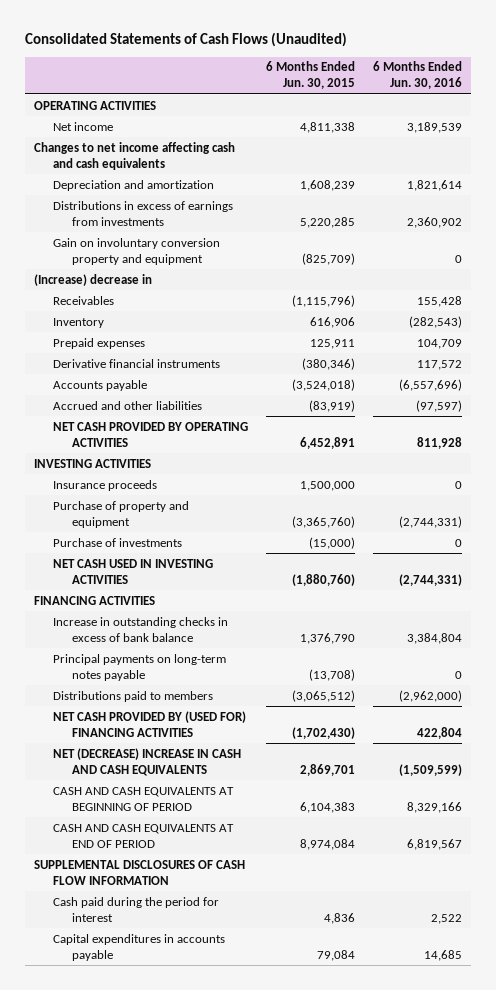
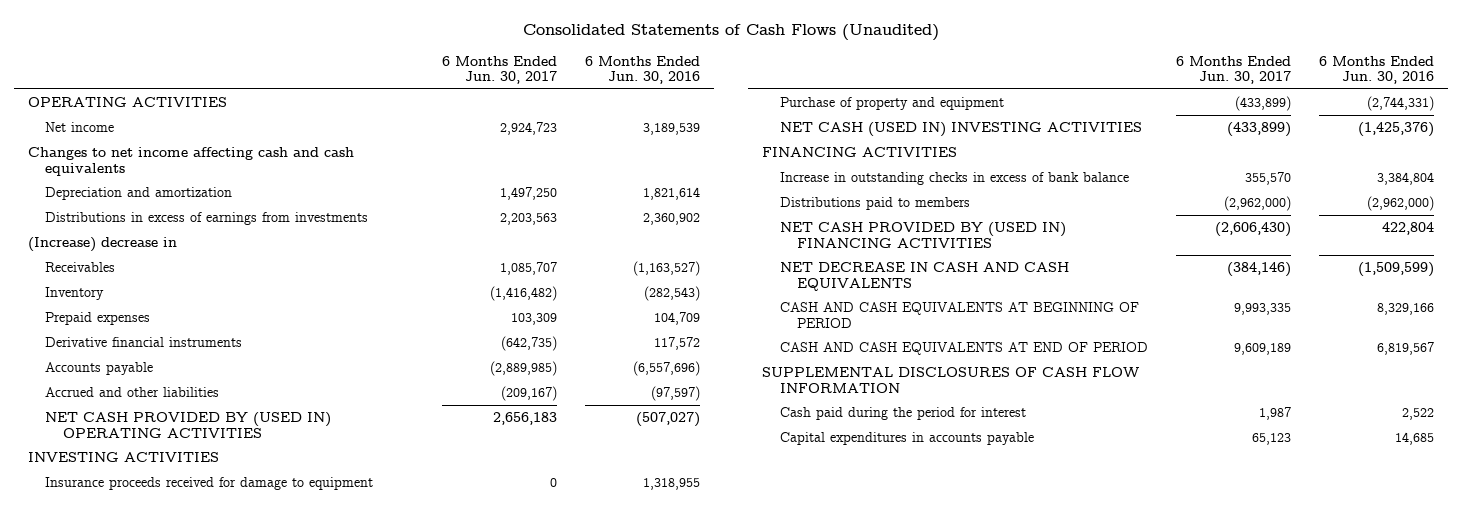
- | 6 Months Ended Jun. 30, 2015 | 6 Months Ended Jun. 30, 2016
+ | 6 Months Ended Jun. 30, 2017 | 6 Months Ended Jun. 30, 2016
- Gain on involuntary conversion property and equipment | (825,709) | 0
- Receivables | (1,115,796) | 155,428
+ Receivables | 1,085,707 | (1,163,527)
- NET CASH PROVIDED BY OPERATING ACTIVITIES | 6,452,891 | 811,928
+ NET CASH PROVIDED BY (USED IN) OPERATING ACTIVITIES | 2,656,183 | (507,027)
- Insurance proceeds | 1,500,000 | 0
+ Insurance proceeds received for damage to equipment | 0 | 1,318,955
- Purchase of investments | (15,000) | 0
- NET CASH USED IN INVESTING ACTIVITIES | (1,880,760) | (2,744,331)
+ NET CASH (USED IN) INVESTING ACTIVITIES | (433,899) | (1,425,376)
- Principal payments on long-term notes payable | (13,708) | 0
- NET CASH PROVIDED BY (USED FOR) FINANCING ACTIVITIES | (1,702,430) | 422,804
- NET (DECREASE) INCREASE IN CASH AND CASH EQUIVALENTS | 2,869,701 | (1,509,599)
+ NET CASH PROVIDED BY (USED IN) FINANCING ACTIVITIES | (2,606,430) | 422,804
+ NET DECREASE IN CASH AND CASH EQUIVALENTS | (384,146) | (1,509,599)

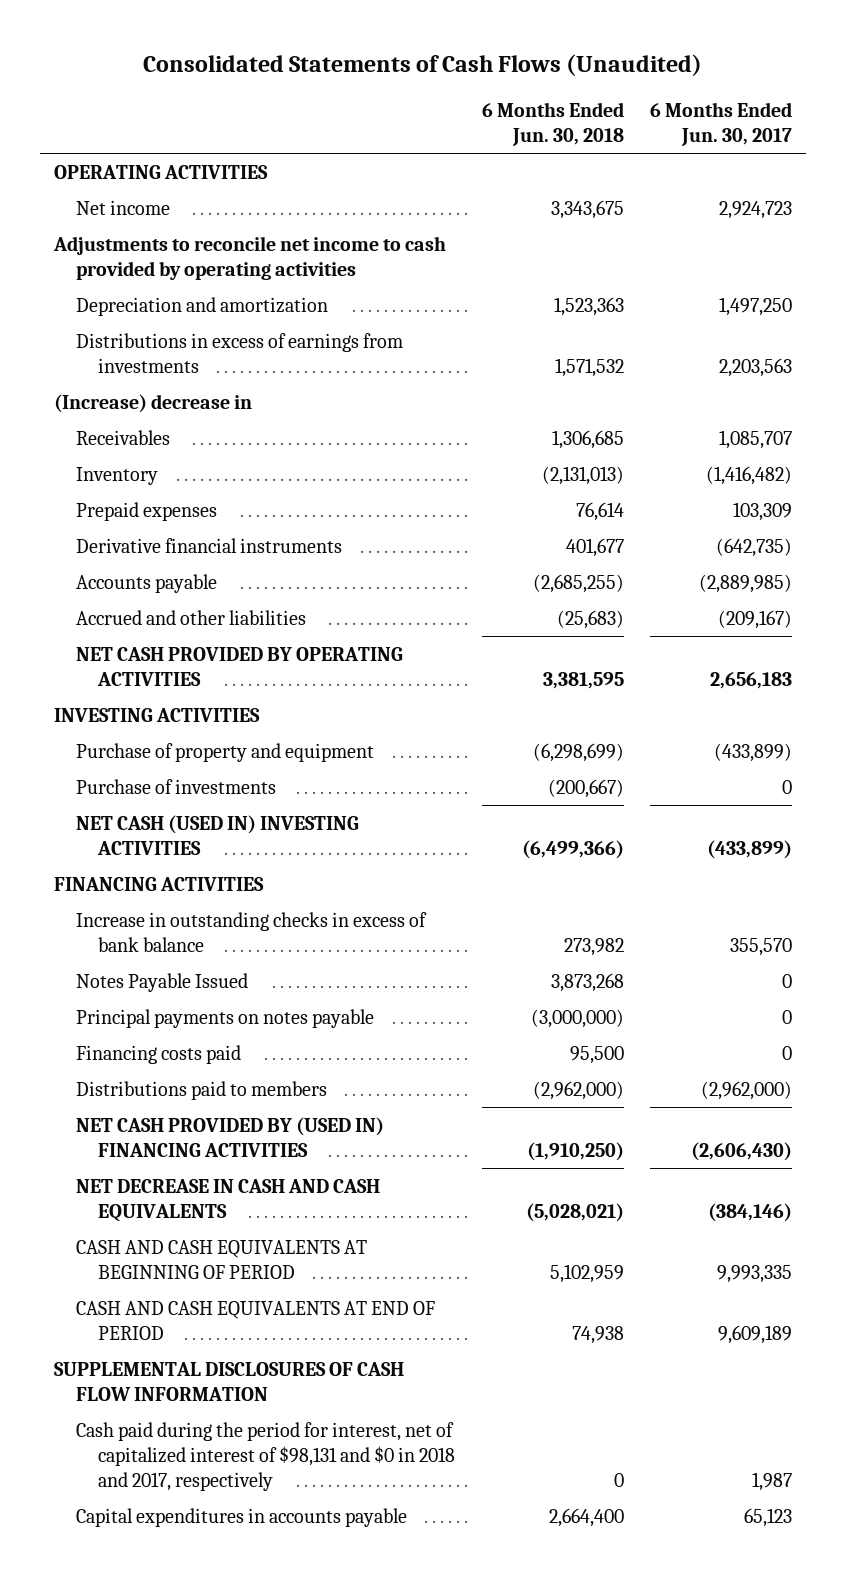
- | 6 Months Ended Jun. 30, 2017 | 6 Months Ended Jun. 30, 2016
+ | 6 Months Ended Jun. 30, 2018 | 6 Months Ended Jun. 30, 2017
- Changes to net income affecting cash and cash equivalents
+ Adjustments to reconcile net income to cash provided by operating activities
- NET CASH PROVIDED BY (USED IN) OPERATING ACTIVITIES | 2,656,183 | (507,027)
+ NET CASH PROVIDED BY OPERATING ACTIVITIES | 3,381,595 | 2,656,183
- Insurance proceeds received for damage to equipment | 0 | 1,318,955
+ Purchase of investments | (200,667) | 0
+ Notes Payable Issued | 3,873,268 | 0
+ Principal payments on notes payable | (3,000,000) | 0
+ Financing costs paid | 95,500 | 0
- Cash paid during the period for interest | 1,987 | 2,522
+ Cash paid during the period for interest, net of capitalized interest of $98,131 and $0 in 2018 and 2017, respectively | 0 | 1,987

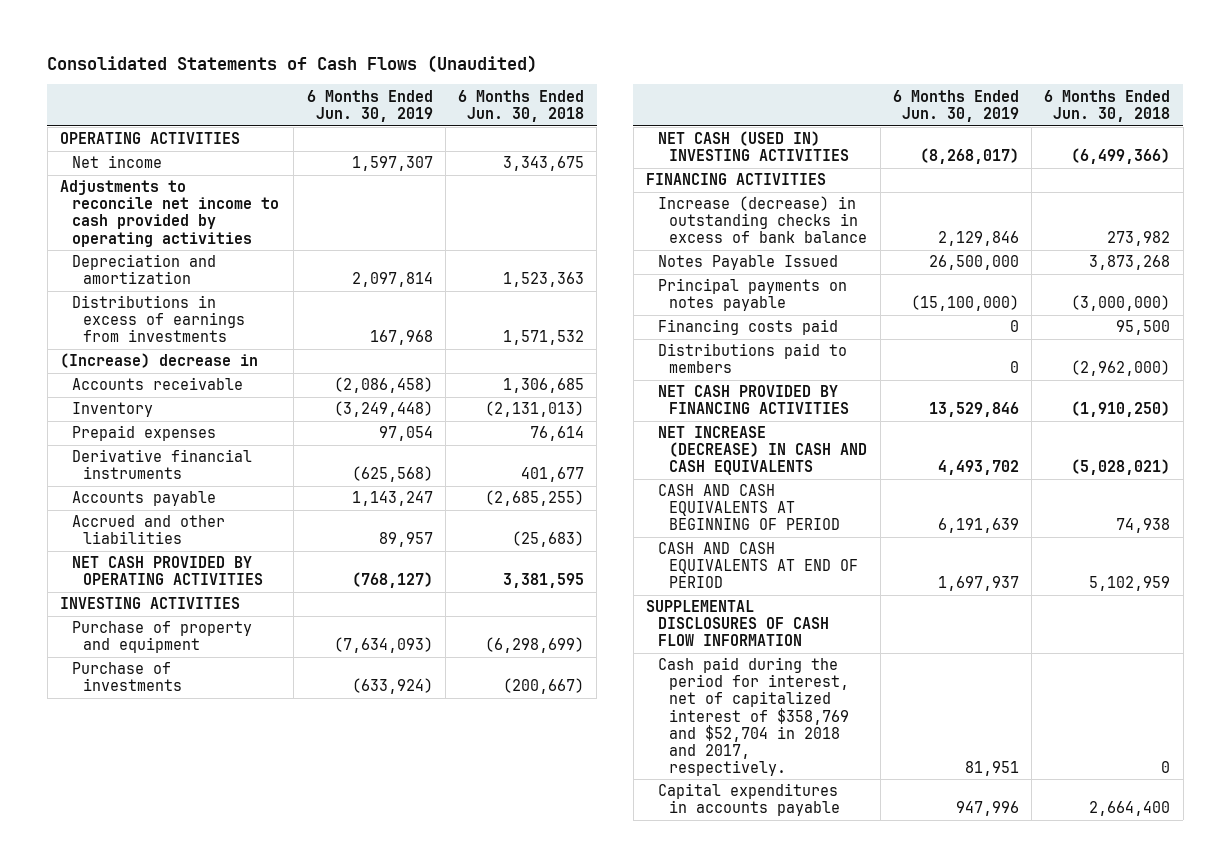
- | 6 Months Ended Jun. 30, 2018 | 6 Months Ended Jun. 30, 2017
+ | 6 Months Ended Jun. 30, 2019 | 6 Months Ended Jun. 30, 2018
- Receivables | 1,306,685 | 1,085,707
+ Accounts receivable | (2,086,458) | 1,306,685
- Increase in outstanding checks in excess of bank balance | 273,982 | 355,570
+ Increase (decrease) in outstanding checks in excess of bank balance | 2,129,846 | 273,982
- NET CASH PROVIDED BY (USED IN) FINANCING ACTIVITIES | (1,910,250) | (2,606,430)
- NET DECREASE IN CASH AND CASH EQUIVALENTS | (5,028,021) | (384,146)
- CASH AND CASH EQUIVALENTS AT BEGINNING OF PERIOD | 5,102,959 | 9,993,335
- CASH AND CASH EQUIVALENTS AT END OF PERIOD | 74,938 | 9,609,189
+ NET CASH PROVIDED BY FINANCING ACTIVITIES | 13,529,846 | (1,910,250)
+ NET INCREASE (DECREASE) IN CASH AND CASH EQUIVALENTS | 4,493,702 | (5,028,021)
+ CASH AND CASH EQUIVALENTS AT BEGINNING OF PERIOD | 6,191,639 | 74,938
+ CASH AND CASH EQUIVALENTS AT END OF PERIOD | 1,697,937 | 5,102,959
- Cash paid during the period for interest, net of capitalized interest of $98,131 and $0 in 2018 and 2017, respectively | 0 | 1,987
+ Cash paid during the period for interest, net of capitalized interest of $358,769 and $52,704 in 2018 and 2017, respectively. | 81,951 | 0

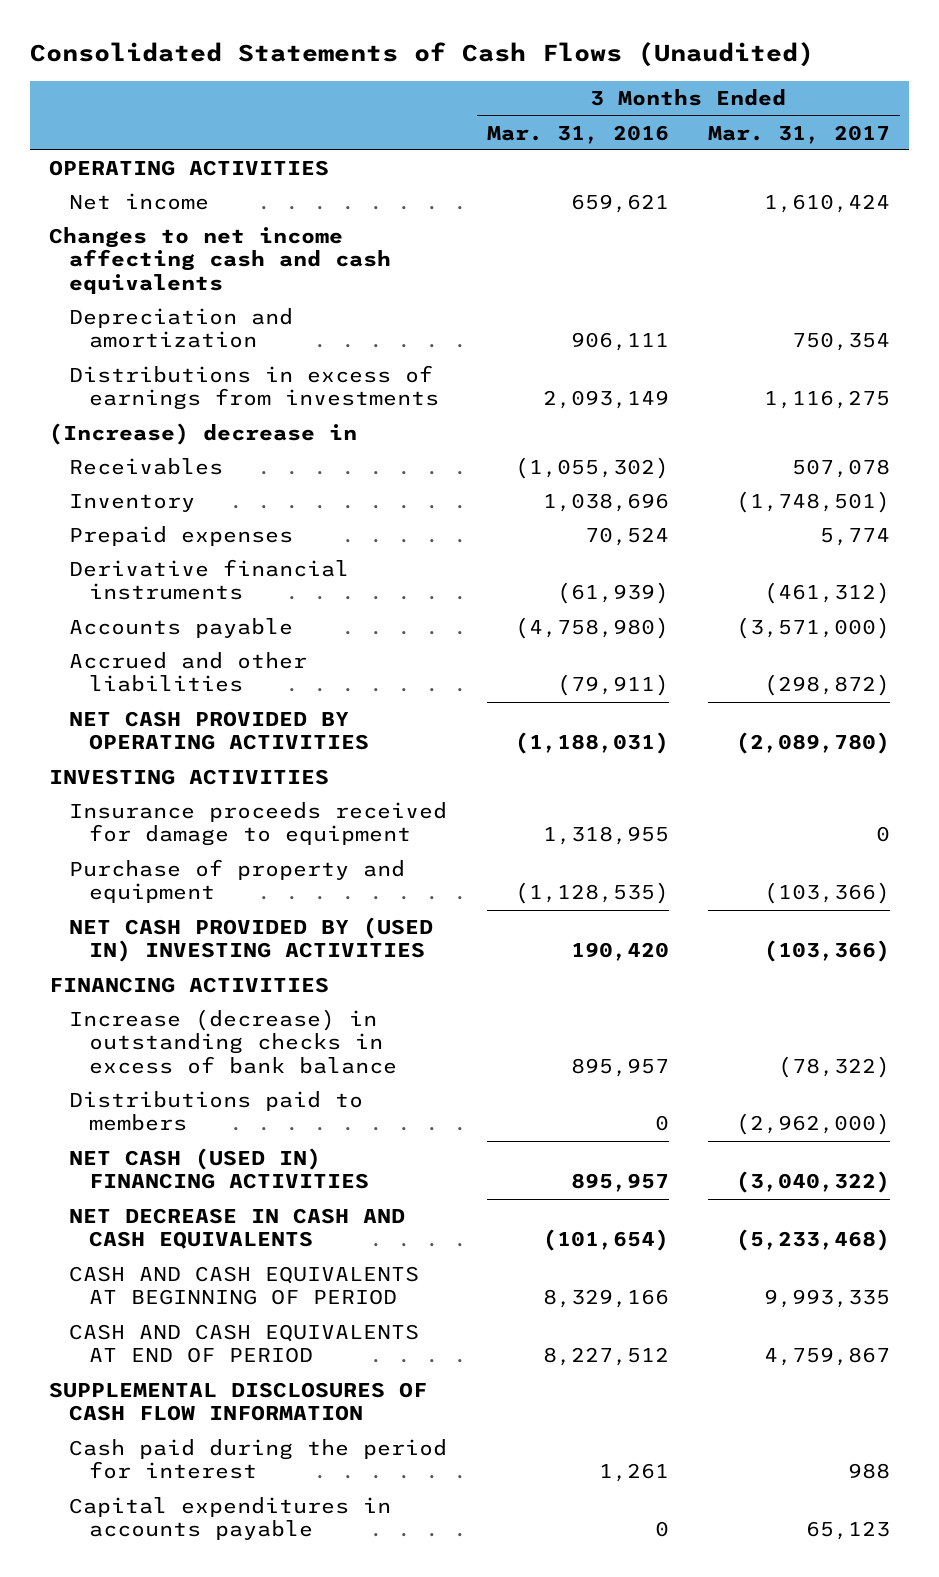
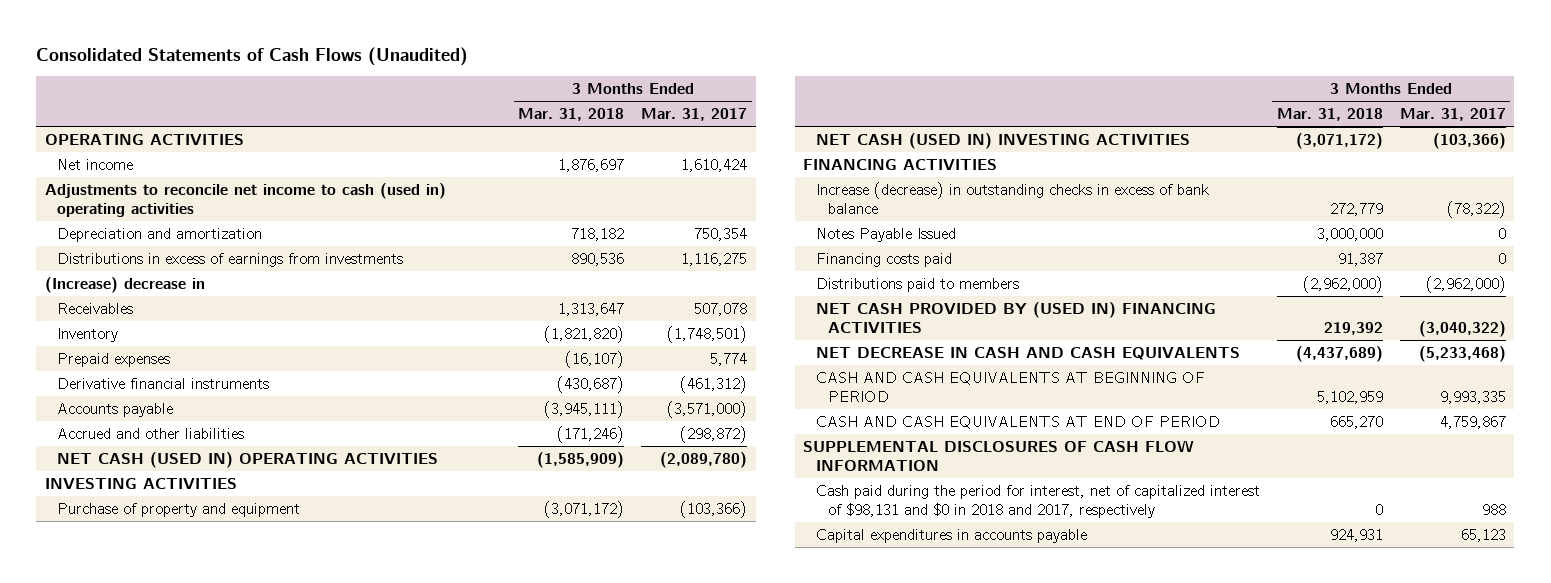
- | 3 Months Ended Mar. 31, 2016 | 3 Months Ended Mar. 31, 2017
+ | 3 Months Ended Mar. 31, 2018 | 3 Months Ended Mar. 31, 2017
- Changes to net income affecting cash and cash equivalents
+ Adjustments to reconcile net income to cash (used in) operating activities
- NET CASH PROVIDED BY OPERATING ACTIVITIES | (1,188,031) | (2,089,780)
+ NET CASH (USED IN) OPERATING ACTIVITIES | (1,585,909) | (2,089,780)
- Insurance proceeds received for damage to equipment | 1,318,955 | 0
- NET CASH PROVIDED BY (USED IN) INVESTING ACTIVITIES | 190,420 | (103,366)
+ NET CASH (USED IN) INVESTING ACTIVITIES | (3,071,172) | (103,366)
+ Notes Payable Issued | 3,000,000 | 0
+ Financing costs paid | 91,387 | 0
- NET CASH (USED IN) FINANCING ACTIVITIES | 895,957 | (3,040,322)
+ NET CASH PROVIDED BY (USED IN) FINANCING ACTIVITIES | 219,392 | (3,040,322)
- Cash paid during the period for interest | 1,261 | 988
+ Cash paid during the period for interest, net of capitalized interest of $98,131 and $0 in 2018 and 2017, respectively | 0 | 988

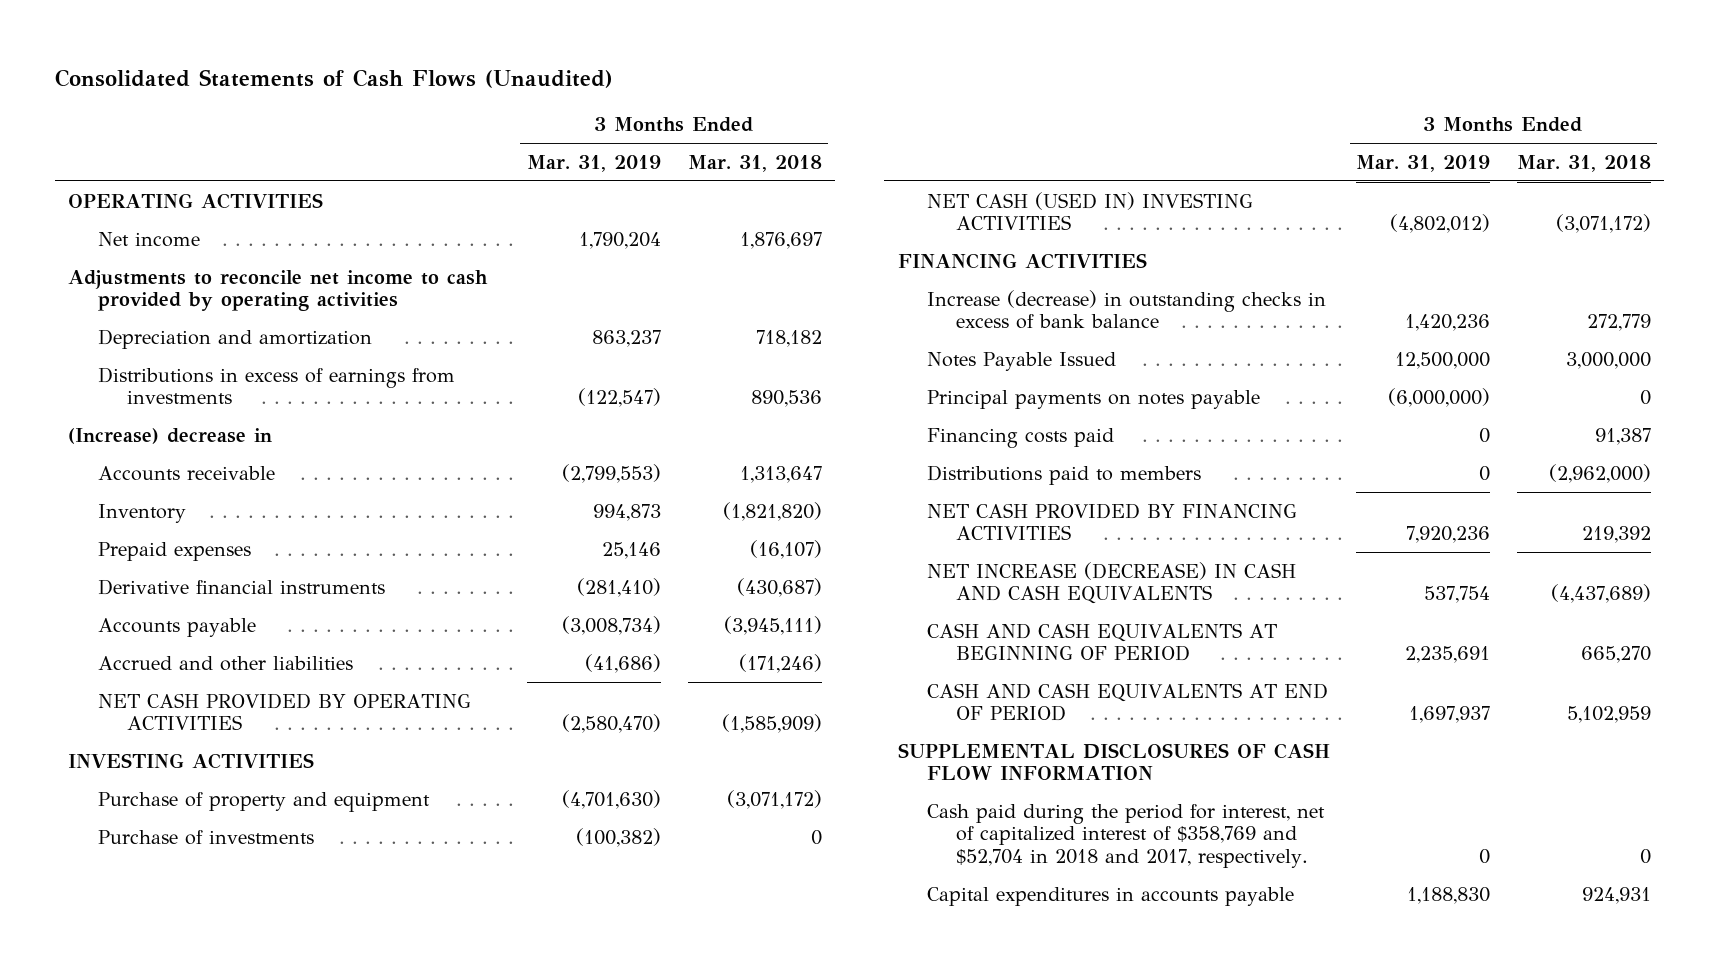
- | 3 Months Ended Mar. 31, 2018 | 3 Months Ended Mar. 31, 2017
+ | 3 Months Ended Mar. 31, 2019 | 3 Months Ended Mar. 31, 2018
- Adjustments to reconcile net income to cash (used in) operating activities
+ Adjustments to reconcile net income to cash provided by operating activities
- Receivables | 1,313,647 | 507,078
+ Accounts receivable | (2,799,553) | 1,313,647
- NET CASH (USED IN) OPERATING ACTIVITIES | (1,585,909) | (2,089,780)
+ NET CASH PROVIDED BY OPERATING ACTIVITIES | (2,580,470) | (1,585,909)
+ Purchase of investments | (100,382) | 0
+ Principal payments on notes payable | (6,000,000) | 0
- NET CASH PROVIDED BY (USED IN) FINANCING ACTIVITIES | 219,392 | (3,040,322)
- NET DECREASE IN CASH AND CASH EQUIVALENTS | (4,437,689) | (5,233,468)
- CASH AND CASH EQUIVALENTS AT BEGINNING OF PERIOD | 5,102,959 | 9,993,335
- CASH AND CASH EQUIVALENTS AT END OF PERIOD | 665,270 | 4,759,867
+ NET CASH PROVIDED BY FINANCING ACTIVITIES | 7,920,236 | 219,392
+ NET INCREASE (DECREASE) IN CASH AND CASH EQUIVALENTS | 537,754 | (4,437,689)
+ CASH AND CASH EQUIVALENTS AT BEGINNING OF PERIOD | 2,235,691 | 665,270
+ CASH AND CASH EQUIVALENTS AT END OF PERIOD | 1,697,937 | 5,102,959
- Cash paid during the period for interest, net of capitalized interest of $98,131 and $0 in 2018 and 2017, respectively | 0 | 988
+ Cash paid during the period for interest, net of capitalized interest of $358,769 and $52,704 in 2018 and 2017, respectively. | 0 | 0

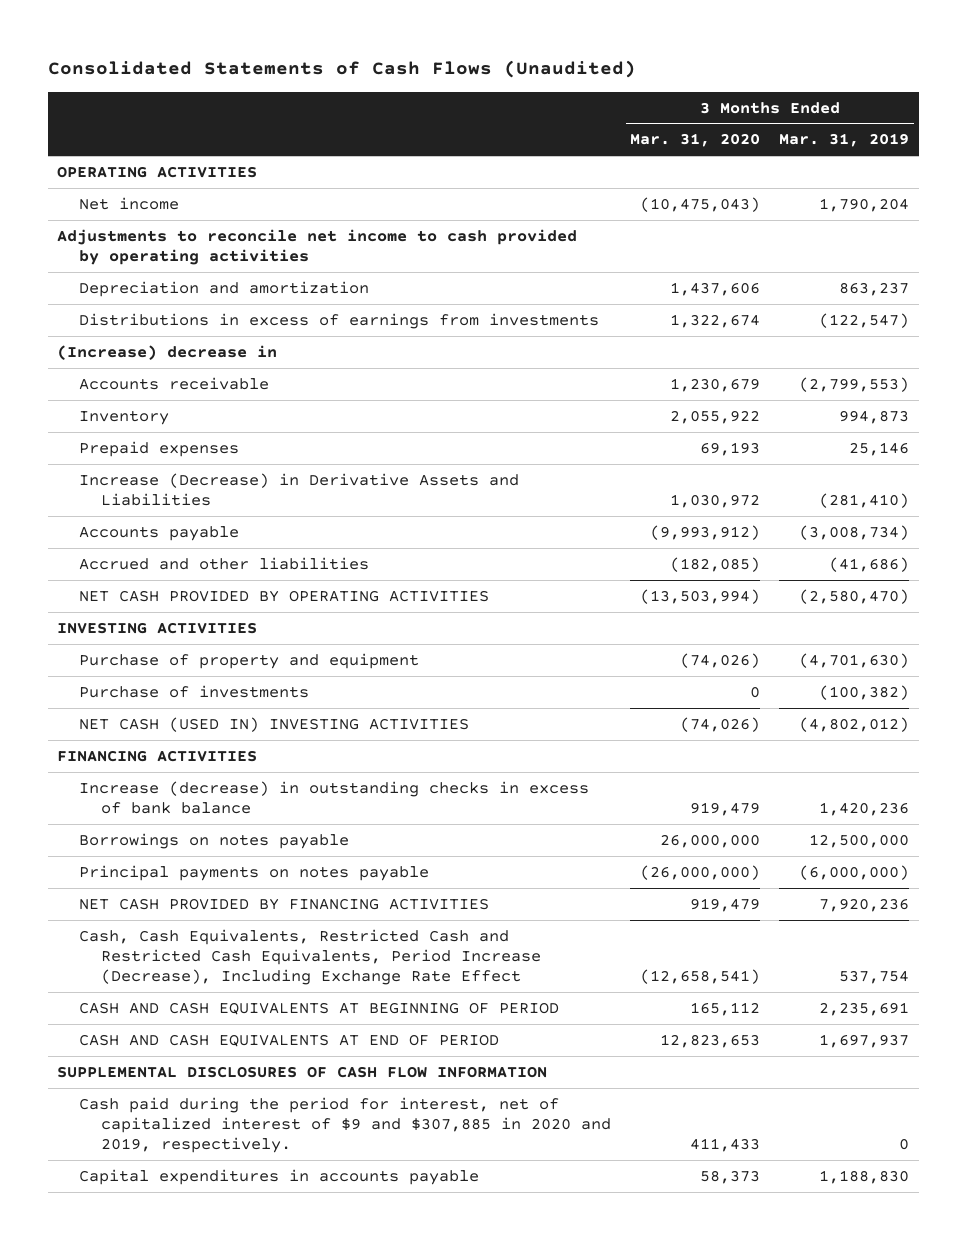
- | 3 Months Ended Mar. 31, 2019 | 3 Months Ended Mar. 31, 2018
+ | 3 Months Ended Mar. 31, 2020 | 3 Months Ended Mar. 31, 2019
- Derivative financial instruments | (281,410) | (430,687)
+ Increase (Decrease) in Derivative Assets and Liabilities | 1,030,972 | (281,410)
- Notes Payable Issued | 12,500,000 | 3,000,000
+ Borrowings on notes payable | 26,000,000 | 12,500,000
- Financing costs paid | 0 | 91,387
- Distributions paid to members | 0 | (2,962,000)
- NET INCREASE (DECREASE) IN CASH AND CASH EQUIVALENTS | 537,754 | (4,437,689)
+ Cash, Cash Equivalents, Restricted Cash and Restricted Cash Equivalents, Period Increase (Decrease), Including Exchange Rate Effect | (12,658,541) | 537,754
- Cash paid during the period for interest, net of capitalized interest of $358,769 and $52,704 in 2018 and 2017, respectively. | 0 | 0
+ Cash paid during the period for interest, net of capitalized interest of $9 and $307,885 in 2020 and 2019, respectively. | 411,433 | 0

